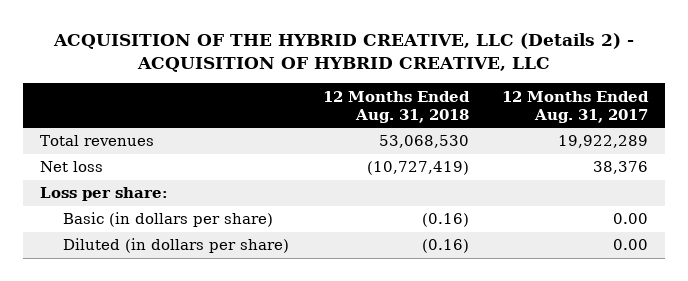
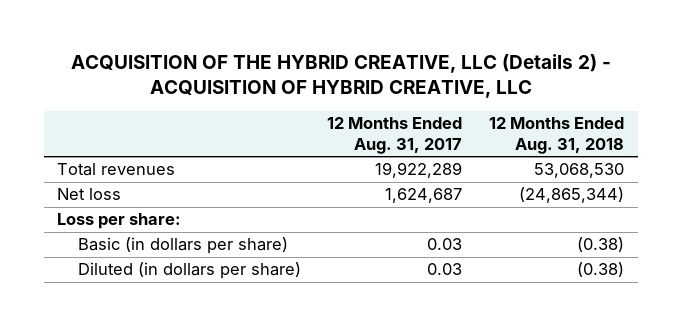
- | 12 Months Ended Aug. 31, 2018 | 12 Months Ended Aug. 31, 2017
+ | 12 Months Ended Aug. 31, 2017 | 12 Months Ended Aug. 31, 2018
- Net loss | (10,727,419) | 38,376
+ Net loss | 1,624,687 | (24,865,344)
- Basic (in dollars per share) | (0.16) | 0.00
- Diluted (in dollars per share) | (0.16) | 0.00
+ Basic (in dollars per share) | 0.03 | (0.38)
+ Diluted (in dollars per share) | 0.03 | (0.38)

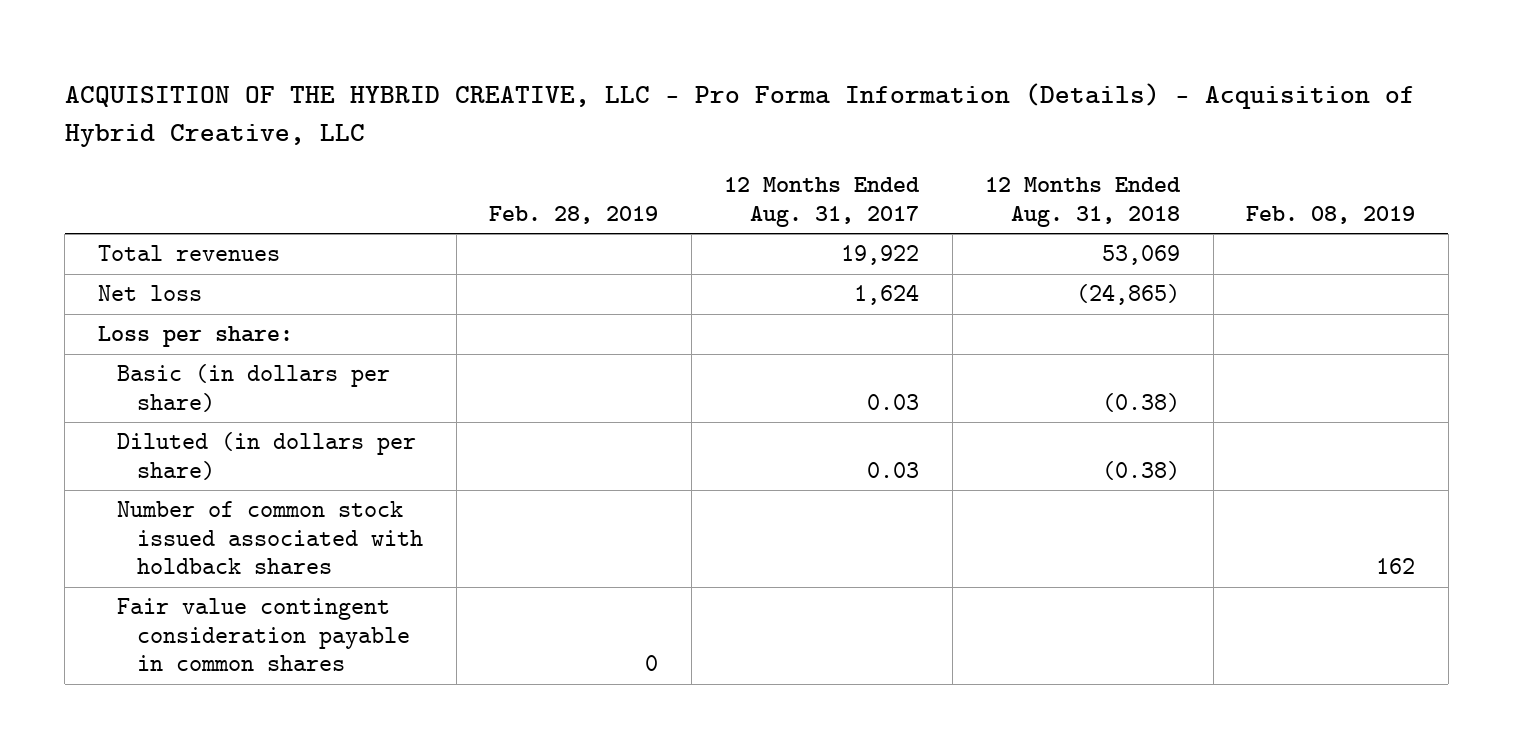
- ACQUISITION OF THE HYBRID CREATIVE, LLC (Details 2) - ACQUISITION OF HYBRID CREATIVE, LLC
+ ACQUISITION OF THE HYBRID CREATIVE, LLC - Pro Forma Information (Details) - Acquisition of Hybrid Creative, LLC
- | 12 Months Ended Aug. 31, 2017 | 12 Months Ended Aug. 31, 2018
+ | Feb. 28, 2019 | 12 Months Ended Aug. 31, 2017 | 12 Months Ended Aug. 31, 2018 | Feb. 08, 2019
- Total revenues | 19,922,289 | 53,068,530
- Net loss | 1,624,687 | (24,865,344)
+ Total revenues | | 19,922 | 53,069 |
+ Net loss | | 1,624 | (24,865) |
+ Number of common stock issued associated with holdback shares | | | | 162
+ Fair value contingent consideration payable in common shares | 0 | | |

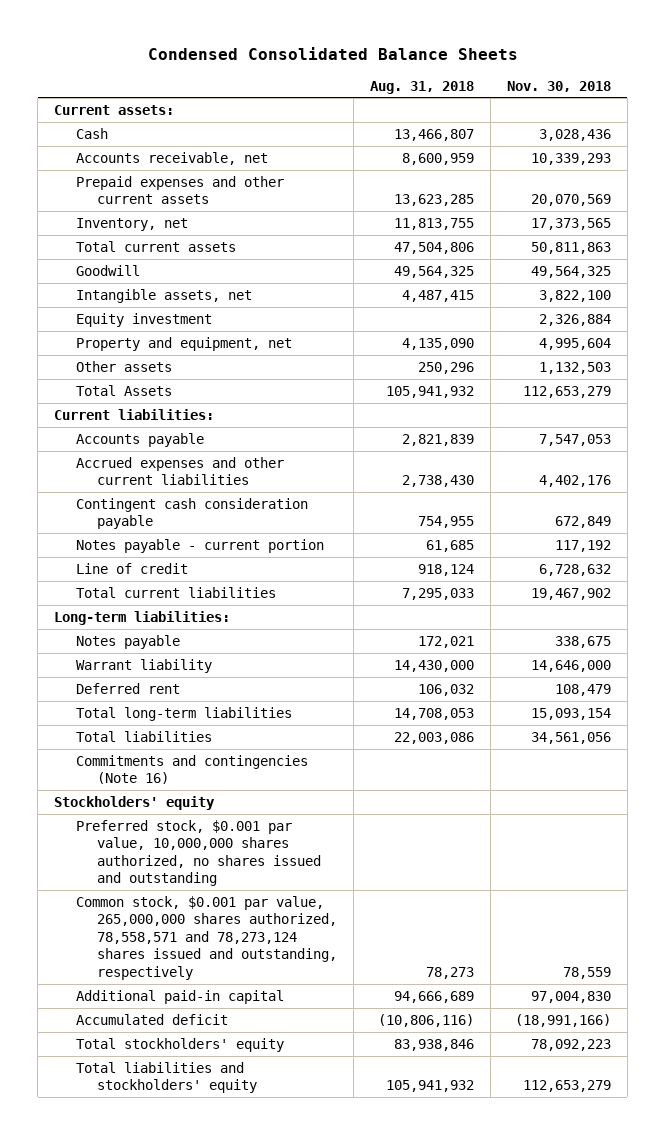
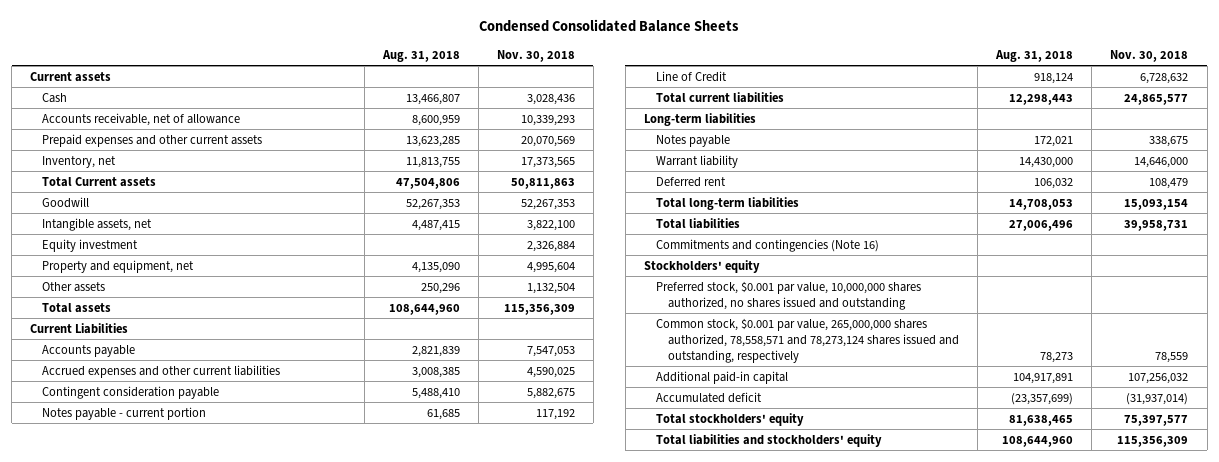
- Current assets:
+ Current assets
- Accounts receivable, net | 8,600,959 | 10,339,293
+ Accounts receivable, net of allowance | 8,600,959 | 10,339,293
- Total current assets | 47,504,806 | 50,811,863
- Goodwill | 49,564,325 | 49,564,325
+ Total Current assets | 47,504,806 | 50,811,863
+ Goodwill | 52,267,353 | 52,267,353
- Other assets | 250,296 | 1,132,503
- Total Assets | 105,941,932 | 112,653,279
- Current liabilities:
+ Other assets | 250,296 | 1,132,504
+ Total assets | 108,644,960 | 115,356,309
+ Current Liabilities
- Accrued expenses and other current liabilities | 2,738,430 | 4,402,176
- Contingent cash consideration payable | 754,955 | 672,849
+ Accrued expenses and other current liabilities | 3,008,385 | 4,590,025
+ Contingent consideration payable | 5,488,410 | 5,882,675
- Line of credit | 918,124 | 6,728,632
- Total current liabilities | 7,295,033 | 19,467,902
- Long-term liabilities:
+ Line of Credit | 918,124 | 6,728,632
+ Total current liabilities | 12,298,443 | 24,865,577
+ Long-term liabilities
- Total liabilities | 22,003,086 | 34,561,056
+ Total liabilities | 27,006,496 | 39,958,731
- Additional paid-in capital | 94,666,689 | 97,004,830
- Accumulated deficit | (10,806,116) | (18,991,166)
- Total stockholders' equity | 83,938,846 | 78,092,223
- Total liabilities and stockholders' equity | 105,941,932 | 112,653,279
+ Additional paid-in capital | 104,917,891 | 107,256,032
+ Accumulated deficit | (23,357,699) | (31,937,014)
+ Total stockholders' equity | 81,638,465 | 75,397,577
+ Total liabilities and stockholders' equity | 108,644,960 | 115,356,309

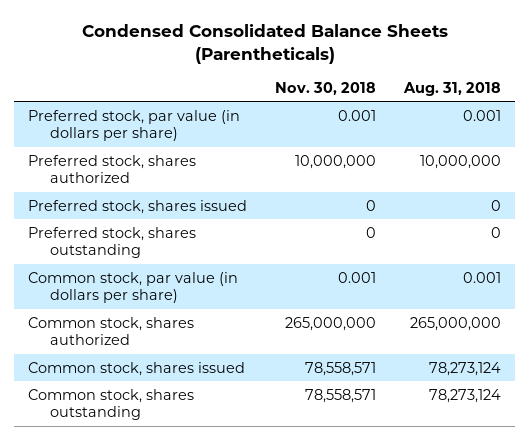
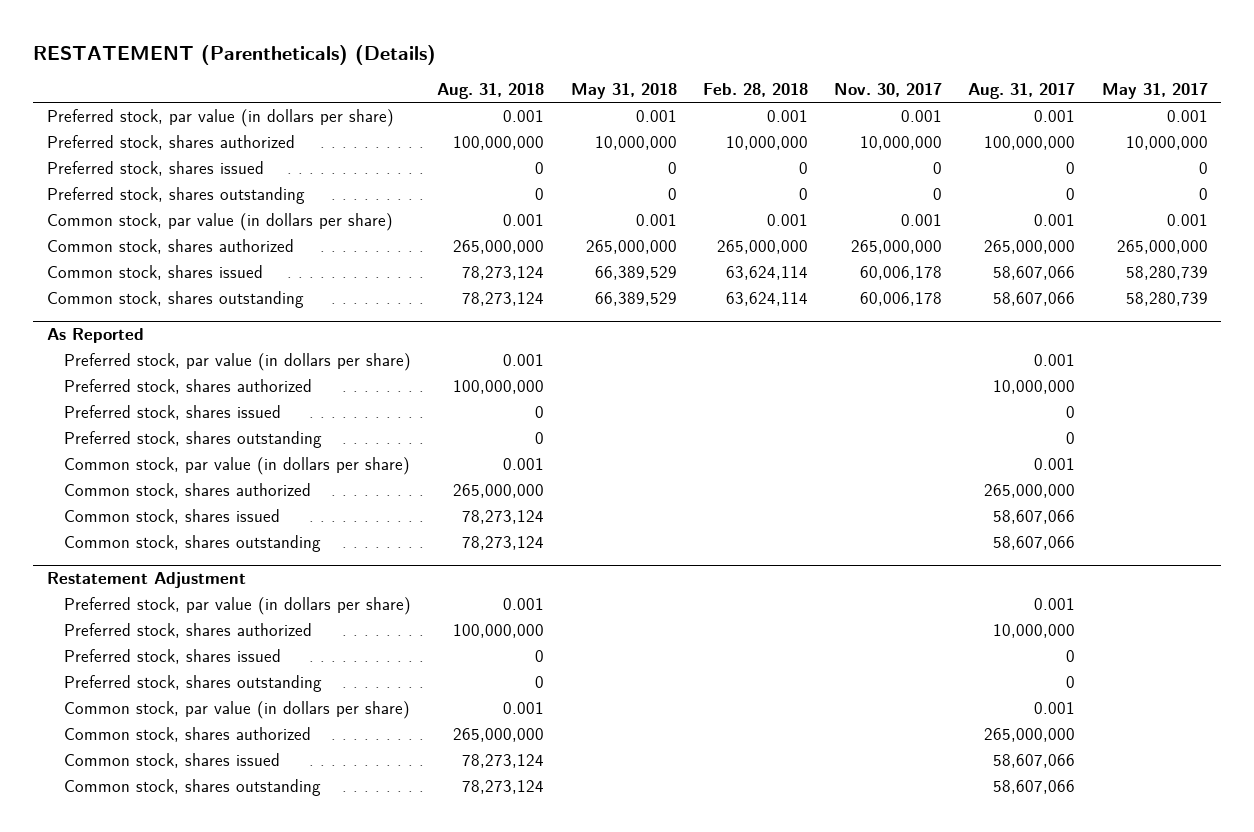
- Condensed Consolidated Balance Sheets (Parentheticals)
+ RESTATEMENT (Parentheticals) (Details)
- | Nov. 30, 2018 | Aug. 31, 2018
+ | Aug. 31, 2018 | May 31, 2018 | Feb. 28, 2018 | Nov. 30, 2017 | Aug. 31, 2017 | May 31, 2017
- Preferred stock, shares authorized | 10,000,000 | 10,000,000
+ Preferred stock, shares authorized | 100,000,000 | 10,000,000 | 10,000,000 | 10,000,000 | 100,000,000 | 10,000,000
+ As Reported
+ Preferred stock, par value (in dollars per share) | 0.001 | | | | 0.001 |
+ Preferred stock, shares authorized | 100,000,000 | | | | 10,000,000 |
+ Preferred stock, shares issued | 0 | | | | 0 |
+ Preferred stock, shares outstanding | 0 | | | | 0 |
+ Common stock, par value (in dollars per share) | 0.001 | | | | 0.001 |
+ Common stock, shares authorized | 265,000,000 | | | | 265,000,000 |
+ Common stock, shares issued | 78,273,124 | | | | 58,607,066 |
+ Common stock, shares outstanding | 78,273,124 | | | | 58,607,066 |
+ Restatement Adjustment
+ Preferred stock, par value (in dollars per share) | 0.001 | | | | 0.001 |
+ Preferred stock, shares authorized | 100,000,000 | | | | 10,000,000 |
+ Preferred stock, shares issued | 0 | | | | 0 |
+ Preferred stock, shares outstanding | 0 | | | | 0 |
+ Common stock, par value (in dollars per share) | 0.001 | | | | 0.001 |
+ Common stock, shares authorized | 265,000,000 | | | | 265,000,000 |
+ Common stock, shares issued | 78,273,124 | | | | 58,607,066 |
+ Common stock, shares outstanding | 78,273,124 | | | | 58,607,066 |

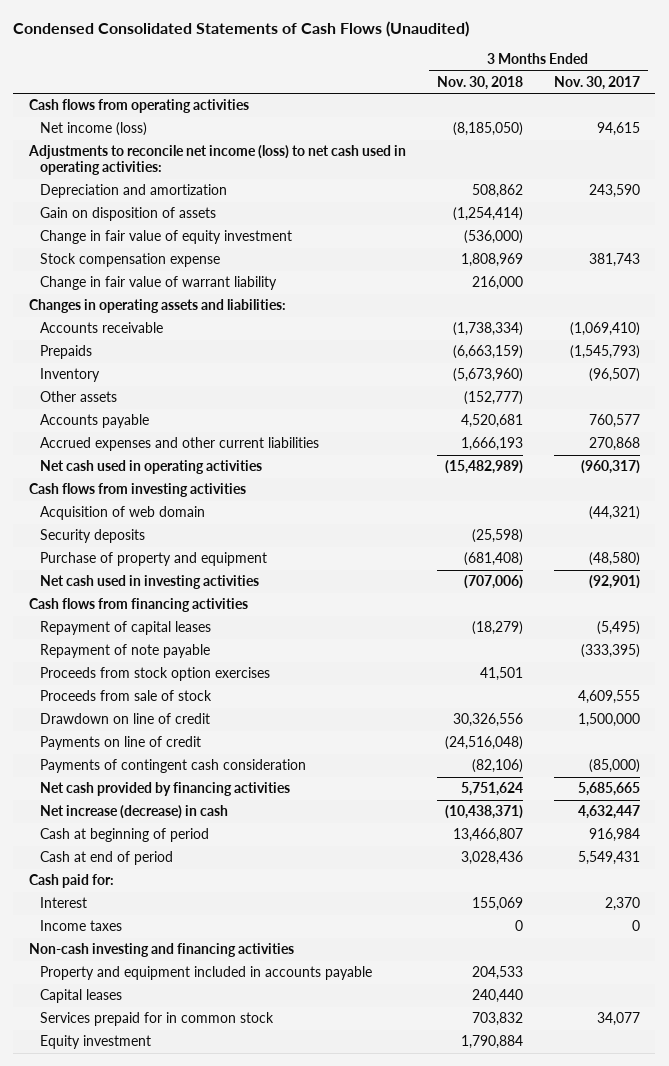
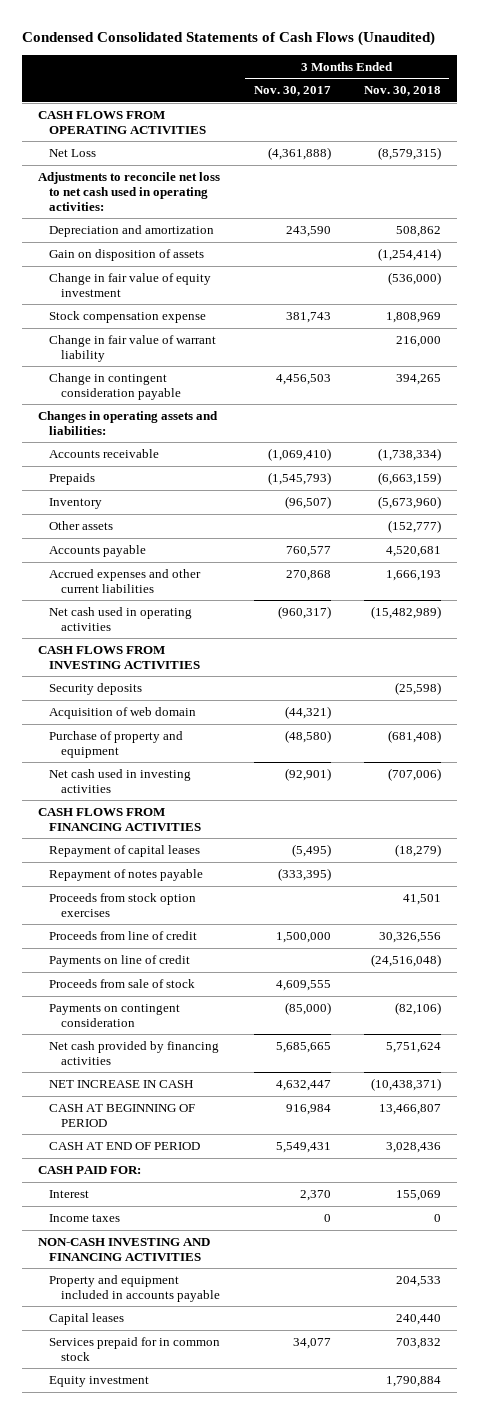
- | 3 Months Ended Nov. 30, 2018 | 3 Months Ended Nov. 30, 2017
+ | 3 Months Ended Nov. 30, 2017 | 3 Months Ended Nov. 30, 2018
- Cash flows from operating activities
- Net income (loss) | (8,185,050) | 94,615
- Adjustments to reconcile net income (loss) to net cash used in operating activities:
+ CASH FLOWS FROM OPERATING ACTIVITIES
+ Net Loss | (4,361,888) | (8,579,315)
+ Adjustments to reconcile net loss to net cash used in operating activities:
+ Change in contingent consideration payable | 4,456,503 | 394,265
- Cash flows from investing activities
+ CASH FLOWS FROM INVESTING ACTIVITIES
moved down: Acquisition of web domain | (44,321) |
- Cash flows from financing activities
+ CASH FLOWS FROM FINANCING ACTIVITIES
- Repayment of note payable | | (333,395)
+ Repayment of notes payable | (333,395) |
- Drawdown on line of credit | 30,326,556 | 1,500,000
+ Proceeds from line of credit | 1,500,000 | 30,326,556
- Payments of contingent cash consideration | (82,106) | (85,000)
moved down: Proceeds from sale of stock | 4,609,555 |
+ Payments on contingent consideration | (85,000) | (82,106)
- Net increase (decrease) in cash | (10,438,371) | 4,632,447
- Cash at beginning of period | 13,466,807 | 916,984
- Cash at end of period | 3,028,436 | 5,549,431
- Cash paid for:
+ NET INCREASE IN CASH | 4,632,447 | (10,438,371)
+ CASH AT BEGINNING OF PERIOD | 916,984 | 13,466,807
+ CASH AT END OF PERIOD | 5,549,431 | 3,028,436
+ CASH PAID FOR:
- Non-cash investing and financing activities
+ NON-CASH INVESTING AND FINANCING ACTIVITIES

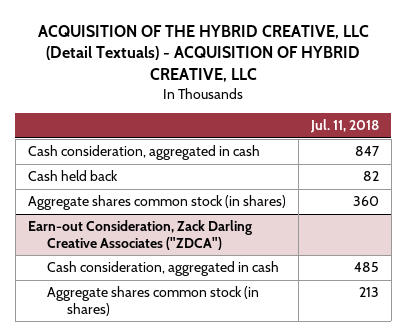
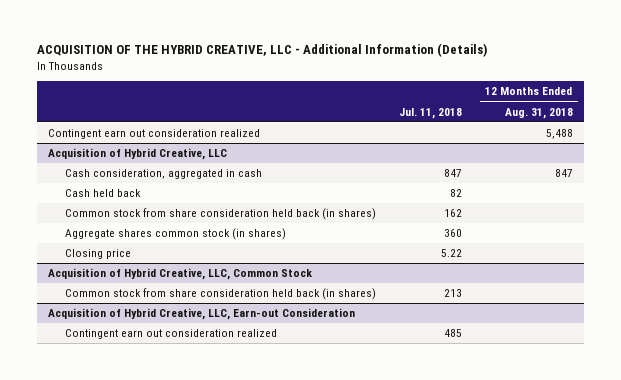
- ACQUISITION OF THE HYBRID CREATIVE, LLC (Detail Textuals) - ACQUISITION OF HYBRID CREATIVE, LLC
+ ACQUISITION OF THE HYBRID CREATIVE, LLC - Additional Information (Details)
- | Jul. 11, 2018
+ | Jul. 11, 2018 | 12 Months Ended Aug. 31, 2018
+ Contingent earn out consideration realized | | 5,488
+ Acquisition of Hybrid Creative, LLC
+ Common stock from share consideration held back (in shares) | 162 |
- Earn-out Consideration, Zack Darling Creative Associates ("ZDCA")
- Cash consideration, aggregated in cash | 485
- Aggregate shares common stock (in shares) | 213
+ Closing price | 5.22 |
+ Acquisition of Hybrid Creative, LLC, Common Stock
+ Common stock from share consideration held back (in shares) | 213 |
+ Acquisition of Hybrid Creative, LLC, Earn-out Consideration
+ Contingent earn out consideration realized | 485 |

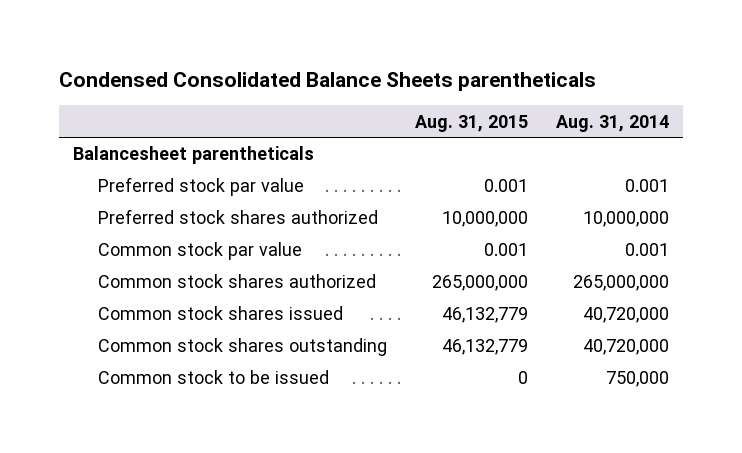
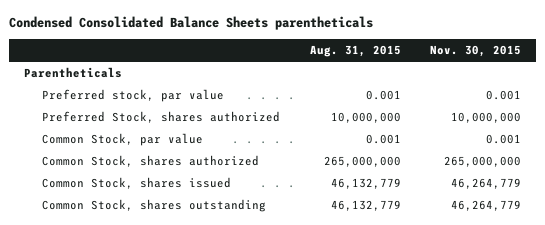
- | Aug. 31, 2015 | Aug. 31, 2014
+ | Aug. 31, 2015 | Nov. 30, 2015
- Balancesheet parentheticals
- Preferred stock par value | 0.001 | 0.001
- Preferred stock shares authorized | 10,000,000 | 10,000,000
- Common stock par value | 0.001 | 0.001
- Common stock shares authorized | 265,000,000 | 265,000,000
- Common stock shares issued | 46,132,779 | 40,720,000
- Common stock shares outstanding | 46,132,779 | 40,720,000
- Common stock to be issued | 0 | 750,000
+ Parentheticals
+ Preferred stock, par value | 0.001 | 0.001
+ Preferred Stock, shares authorized | 10,000,000 | 10,000,000
+ Common Stock, par value | 0.001 | 0.001
+ Common Stock, shares authorized | 265,000,000 | 265,000,000
+ Common Stock, shares issued | 46,132,779 | 46,264,779
+ Common Stock, shares outstanding | 46,132,779 | 46,264,779

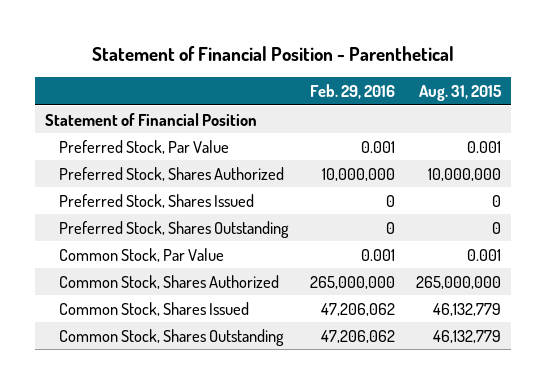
- Condensed Consolidated Balance Sheets parentheticals
+ Statement of Financial Position - Parenthetical
- | Aug. 31, 2015 | Nov. 30, 2015
+ | Feb. 29, 2016 | Aug. 31, 2015
- Parentheticals
- Preferred stock, par value | 0.001 | 0.001
- Preferred Stock, shares authorized | 10,000,000 | 10,000,000
- Common Stock, par value | 0.001 | 0.001
- Common Stock, shares authorized | 265,000,000 | 265,000,000
- Common Stock, shares issued | 46,132,779 | 46,264,779
- Common Stock, shares outstanding | 46,132,779 | 46,264,779
+ Statement of Financial Position
+ Preferred Stock, Par Value | 0.001 | 0.001
+ Preferred Stock, Shares Authorized | 10,000,000 | 10,000,000
+ Preferred Stock, Shares Issued | 0 | 0
+ Preferred Stock, Shares Outstanding | 0 | 0
+ Common Stock, Par Value | 0.001 | 0.001
+ Common Stock, Shares Authorized | 265,000,000 | 265,000,000
+ Common Stock, Shares Issued | 47,206,062 | 46,132,779
+ Common Stock, Shares Outstanding | 47,206,062 | 46,132,779

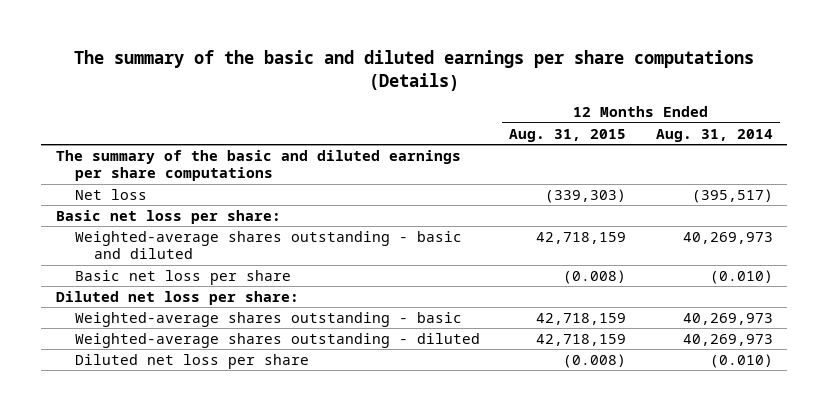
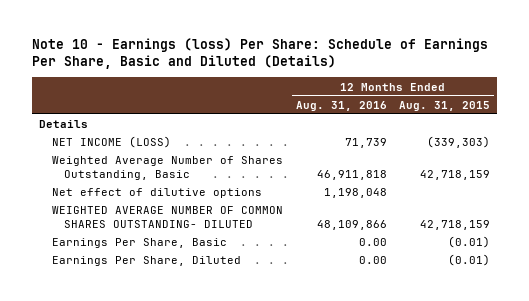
- The summary of the basic and diluted earnings per share computations (Details)
+ Note 10 - Earnings (loss) Per Share: Schedule of Earnings Per Share, Basic and Diluted (Details)
- | 12 Months Ended Aug. 31, 2015 | 12 Months Ended Aug. 31, 2014
+ | 12 Months Ended Aug. 31, 2016 | 12 Months Ended Aug. 31, 2015
- The summary of the basic and diluted earnings per share computations
- Net loss | (339,303) | (395,517)
- Basic net loss per share:
- Weighted-average shares outstanding - basic and diluted | 42,718,159 | 40,269,973
- Basic net loss per share | (0.008) | (0.010)
- Diluted net loss per share:
- Weighted-average shares outstanding - basic | 42,718,159 | 40,269,973
- Weighted-average shares outstanding - diluted | 42,718,159 | 40,269,973
- Diluted net loss per share | (0.008) | (0.010)
+ Details
+ NET INCOME (LOSS) | 71,739 | (339,303)
+ Weighted Average Number of Shares Outstanding, Basic | 46,911,818 | 42,718,159
+ Net effect of dilutive options | 1,198,048 |
+ WEIGHTED AVERAGE NUMBER OF COMMON SHARES OUTSTANDING- DILUTED | 48,109,866 | 42,718,159
+ Earnings Per Share, Basic | 0.00 | (0.01)
+ Earnings Per Share, Diluted | 0.00 | (0.01)

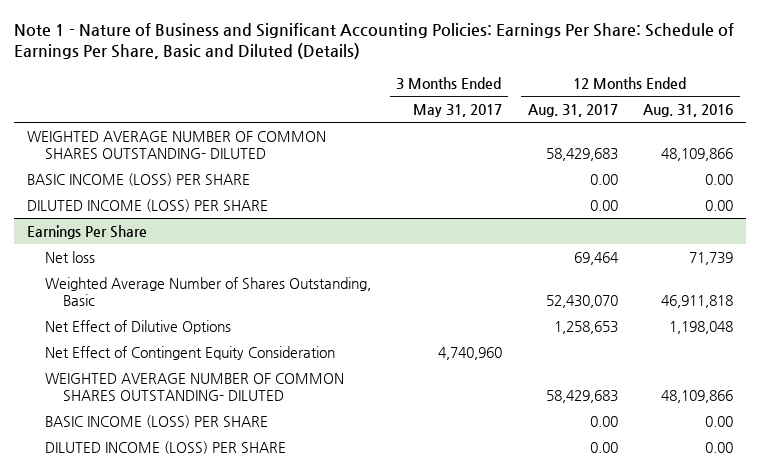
- Note 10 - Earnings (loss) Per Share: Schedule of Earnings Per Share, Basic and Diluted (Details)
+ Note 1 - Nature of Business and Significant Accounting Policies: Earnings Per Share: Schedule of Earnings Per Share, Basic and Diluted (Details)
- | 12 Months Ended Aug. 31, 2016 | 12 Months Ended Aug. 31, 2015
+ | 3 Months Ended May 31, 2017 | 12 Months Ended Aug. 31, 2017 | 12 Months Ended Aug. 31, 2016
- Details
- NET INCOME (LOSS) | 71,739 | (339,303)
+ WEIGHTED AVERAGE NUMBER OF COMMON SHARES OUTSTANDING- DILUTED | | 58,429,683 | 48,109,866
+ BASIC INCOME (LOSS) PER SHARE | | 0.00 | 0.00
+ DILUTED INCOME (LOSS) PER SHARE | | 0.00 | 0.00
+ Earnings Per Share
+ Net loss | | 69,464 | 71,739
- Net effect of dilutive options | 1,198,048 |
+ Net Effect of Dilutive Options | | 1,258,653 | 1,198,048
+ Net Effect of Contingent Equity Consideration | 4,740,960 | |
- Earnings Per Share, Basic | 0.00 | (0.01)
- Earnings Per Share, Diluted | 0.00 | (0.01)
+ BASIC INCOME (LOSS) PER SHARE | | 0.00 | 0.00
+ DILUTED INCOME (LOSS) PER SHARE | | 0.00 | 0.00

